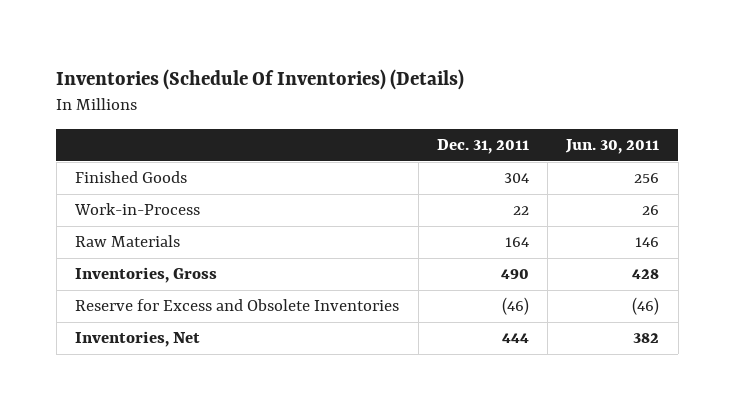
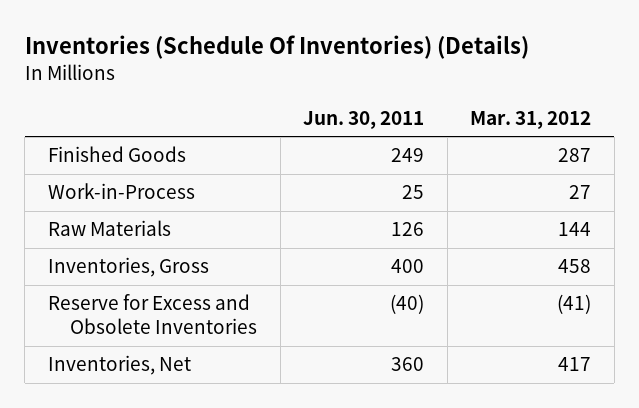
- | Dec. 31, 2011 | Jun. 30, 2011
+ | Jun. 30, 2011 | Mar. 31, 2012
- Finished Goods | 304 | 256
- Work-in-Process | 22 | 26
- Raw Materials | 164 | 146
- Inventories, Gross | 490 | 428
- Reserve for Excess and Obsolete Inventories | (46) | (46)
- Inventories, Net | 444 | 382
+ Finished Goods | 249 | 287
+ Work-in-Process | 25 | 27
+ Raw Materials | 126 | 144
+ Inventories, Gross | 400 | 458
+ Reserve for Excess and Obsolete Inventories | (40) | (41)
+ Inventories, Net | 360 | 417

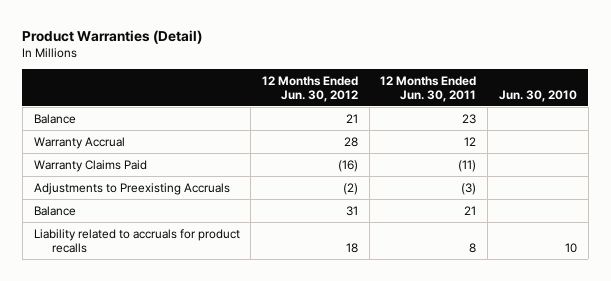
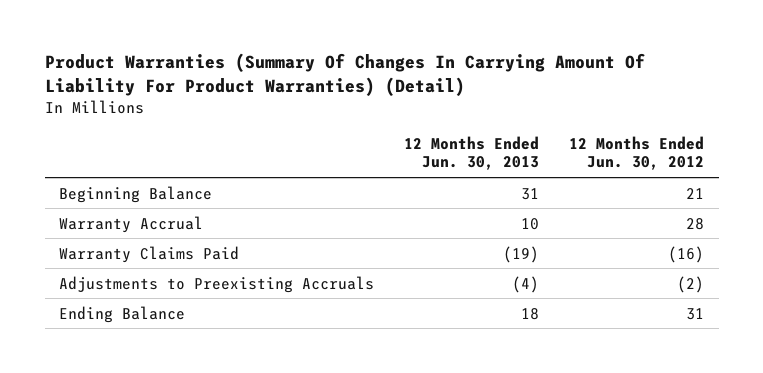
- Product Warranties (Detail)
+ Product Warranties (Summary Of Changes In Carrying Amount Of Liability For Product Warranties) (Detail)
- | 12 Months Ended Jun. 30, 2012 | 12 Months Ended Jun. 30, 2011 | Jun. 30, 2010
+ | 12 Months Ended Jun. 30, 2013 | 12 Months Ended Jun. 30, 2012
- Balance | 21 | 23 |
+ Beginning Balance | 31 | 21
- Balance | 31 | 21 |
- Liability related to accruals for product recalls | 18 | 8 | 10
+ Ending Balance | 18 | 31

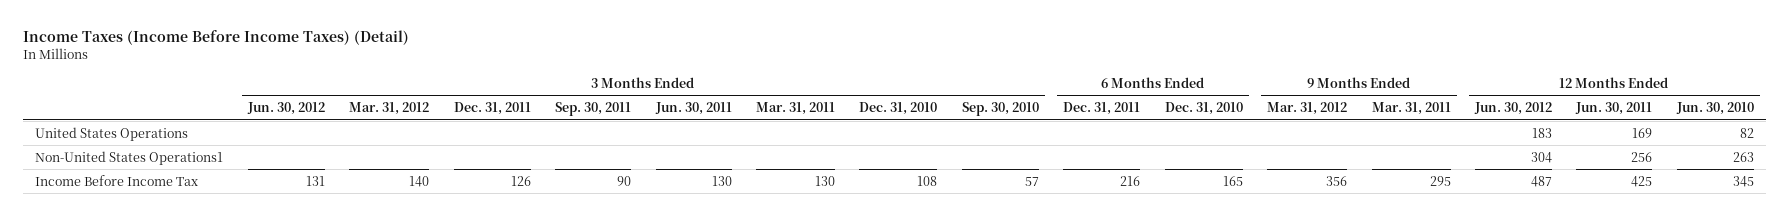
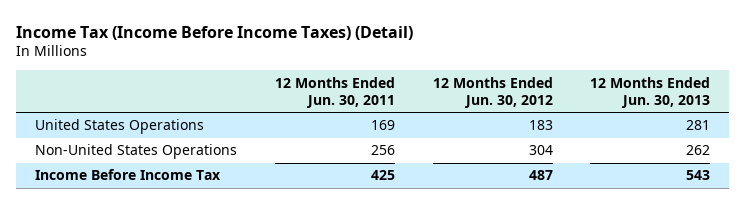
- Income Taxes (Income Before Income Taxes) (Detail)
+ Income Tax (Income Before Income Taxes) (Detail)
- | 3 Months Ended Jun. 30, 2012 | 3 Months Ended Mar. 31, 2012 | 3 Months Ended Dec. 31, 2011 | 3 Months Ended Sep. 30, 2011 | 3 Months Ended Jun. 30, 2011 | 3 Months Ended Mar. 31, 2011 | 3 Months Ended Dec. 31, 2010 | 3 Months Ended Sep. 30, 2010 | 6 Months Ended Dec. 31, 2011 | 6 Months Ended Dec. 31, 2010 | 9 Months Ended Mar. 31, 2012 | 9 Months Ended Mar. 31, 2011 | 12 Months Ended Jun. 30, 2012 | 12 Months Ended Jun. 30, 2011 | 12 Months Ended Jun. 30, 2010
+ | 12 Months Ended Jun. 30, 2011 | 12 Months Ended Jun. 30, 2012 | 12 Months Ended Jun. 30, 2013
- Non-United States Operations1 | | | | | | | | | | | | | 304 | 256 | 263
+ Non-United States Operations | 256 | 304 | 262

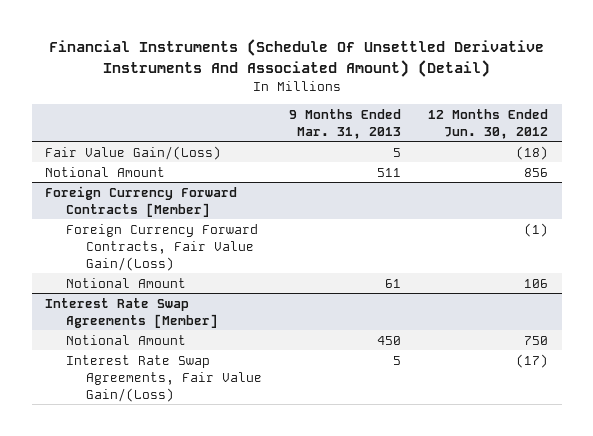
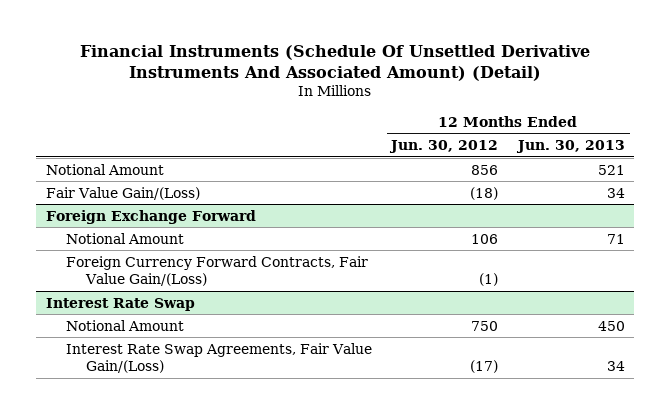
- | 9 Months Ended Mar. 31, 2013 | 12 Months Ended Jun. 30, 2012
+ | 12 Months Ended Jun. 30, 2012 | 12 Months Ended Jun. 30, 2013
- Foreign Currency Forward Contracts [Member]
- Foreign Currency Forward Contracts, Fair Value Gain/(Loss) | | (1)
moved down: Fair Value Gain/(Loss) | (18) | 34
+ Foreign Exchange Forward
- Interest Rate Swap Agreements [Member]
+ Foreign Currency Forward Contracts, Fair Value Gain/(Loss) | (1) |
+ Interest Rate Swap

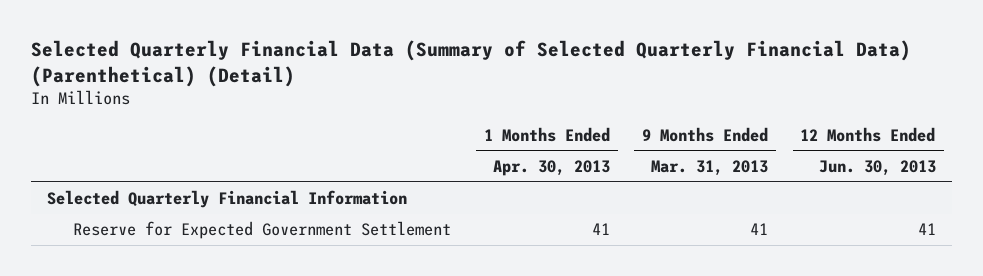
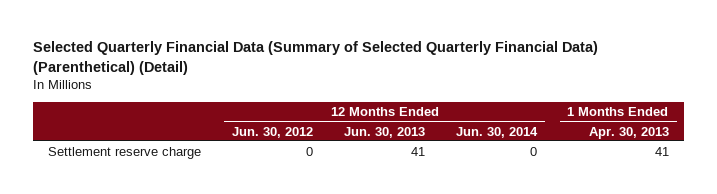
- | 1 Months Ended Apr. 30, 2013 | 9 Months Ended Mar. 31, 2013 | 12 Months Ended Jun. 30, 2013
+ | 12 Months Ended Jun. 30, 2012 | 12 Months Ended Jun. 30, 2013 | 12 Months Ended Jun. 30, 2014 | 1 Months Ended Apr. 30, 2013
- Selected Quarterly Financial Information
- Reserve for Expected Government Settlement | 41 | 41 | 41
+ Settlement reserve charge | 0 | 41 | 0 | 41

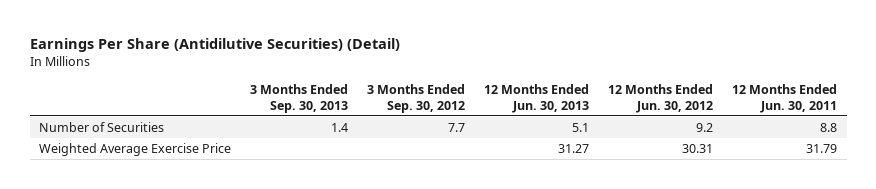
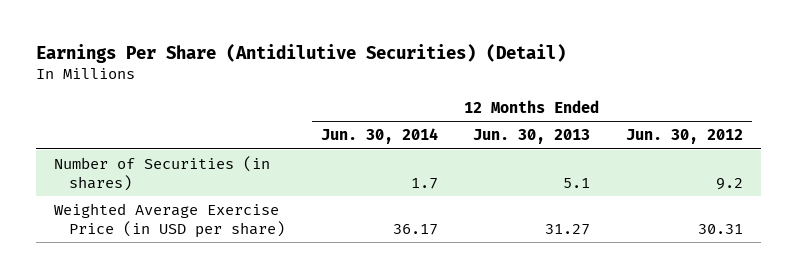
- | 3 Months Ended Sep. 30, 2013 | 3 Months Ended Sep. 30, 2012 | 12 Months Ended Jun. 30, 2013 | 12 Months Ended Jun. 30, 2012 | 12 Months Ended Jun. 30, 2011
+ | 12 Months Ended Jun. 30, 2014 | 12 Months Ended Jun. 30, 2013 | 12 Months Ended Jun. 30, 2012
- Number of Securities | 1.4 | 7.7 | 5.1 | 9.2 | 8.8
- Weighted Average Exercise Price | | | 31.27 | 30.31 | 31.79
+ Number of Securities (in shares) | 1.7 | 5.1 | 9.2
+ Weighted Average Exercise Price (in USD per share) | 36.17 | 31.27 | 30.31

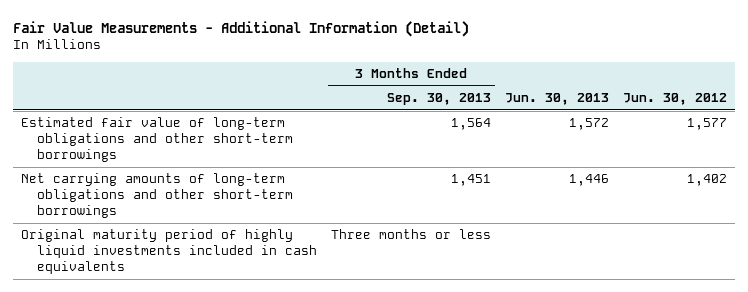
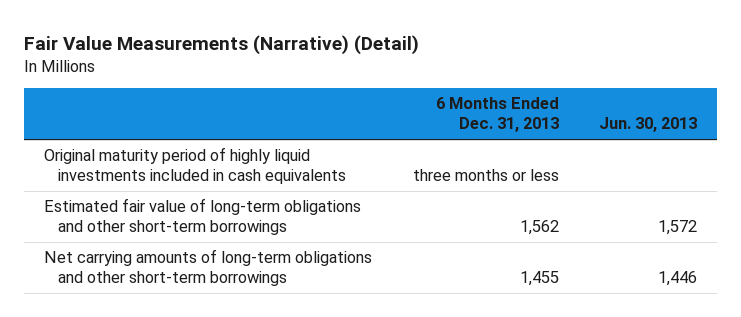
- Fair Value Measurements - Additional Information (Detail)
+ Fair Value Measurements (Narrative) (Detail)
- | 3 Months Ended Sep. 30, 2013 | Jun. 30, 2013 | Jun. 30, 2012
+ | 6 Months Ended Dec. 31, 2013 | Jun. 30, 2013
moved up: Original maturity period of highly liquid investments included in cash equivalents | three months or less |

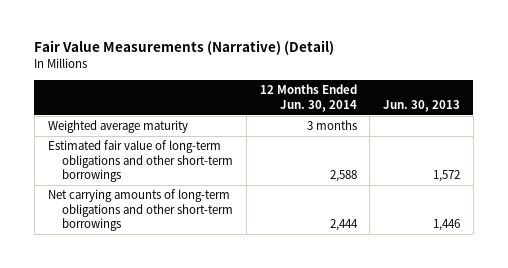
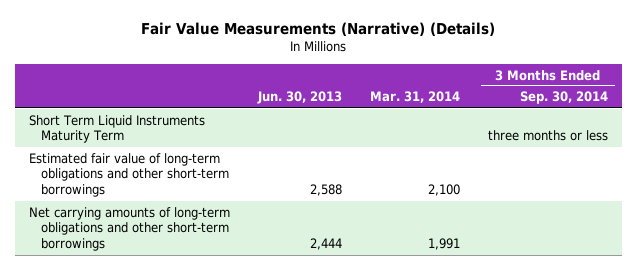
- Fair Value Measurements (Narrative) (Detail)
+ Fair Value Measurements (Narrative) (Details)
- | 12 Months Ended Jun. 30, 2014 | Jun. 30, 2013
+ | Jun. 30, 2013 | Mar. 31, 2014 | 3 Months Ended Sep. 30, 2014
- Weighted average maturity | 3 months |
- Estimated fair value of long-term obligations and other short-term borrowings | 2,588 | 1,572
- Net carrying amounts of long-term obligations and other short-term borrowings | 2,444 | 1,446
+ Short Term Liquid Instruments Maturity Term | | | three months or less
+ Estimated fair value of long-term obligations and other short-term borrowings | 2,588 | 2,100 |
+ Net carrying amounts of long-term obligations and other short-term borrowings | 2,444 | 1,991 |

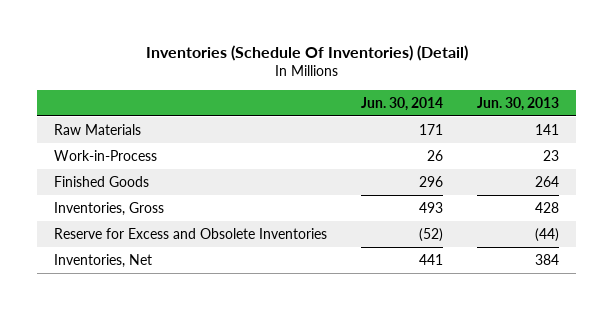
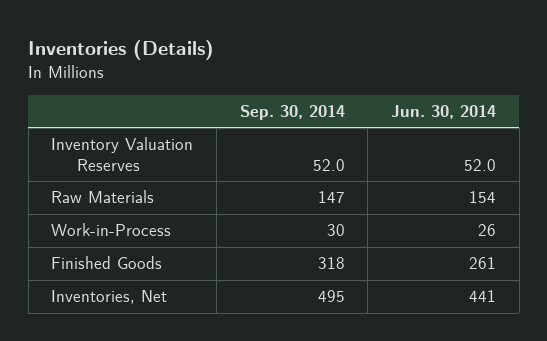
- Inventories (Schedule Of Inventories) (Detail)
+ Inventories (Details)
- | Jun. 30, 2014 | Jun. 30, 2013
+ | Sep. 30, 2014 | Jun. 30, 2014
- Raw Materials | 171 | 141
+ Inventory Valuation Reserves | 52.0 | 52.0
+ Raw Materials | 147 | 154
- Finished Goods | 296 | 264
- Inventories, Gross | 493 | 428
- Reserve for Excess and Obsolete Inventories | (52) | (44)
+ Finished Goods | 318 | 261

